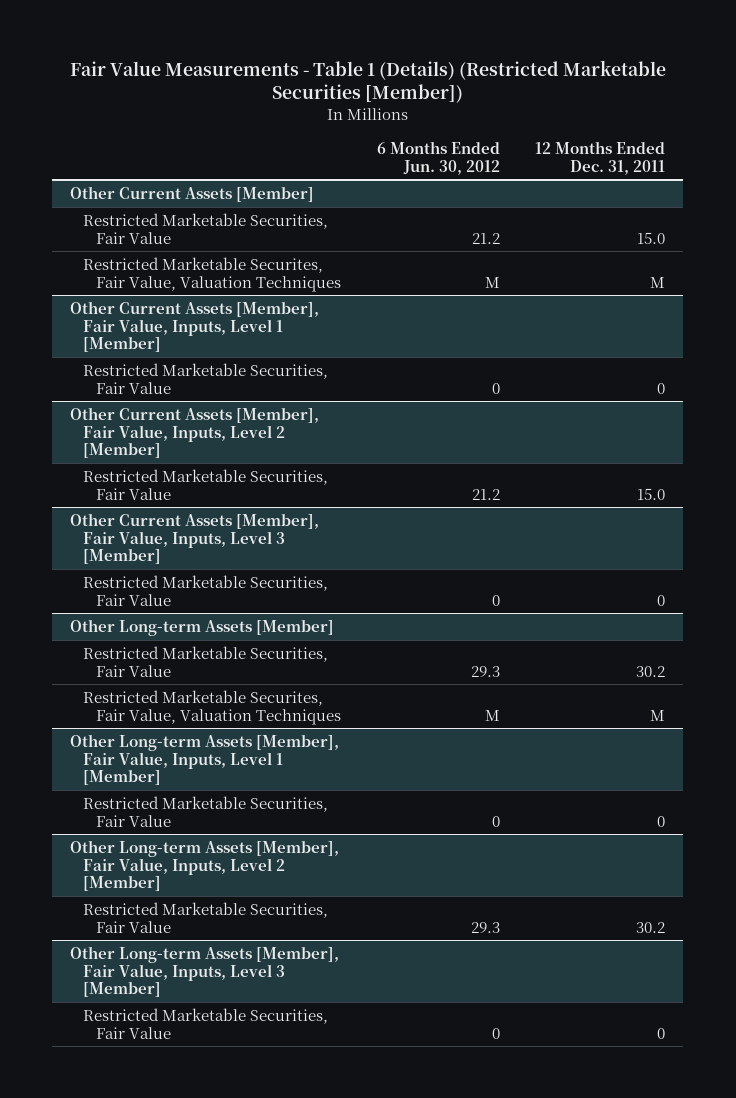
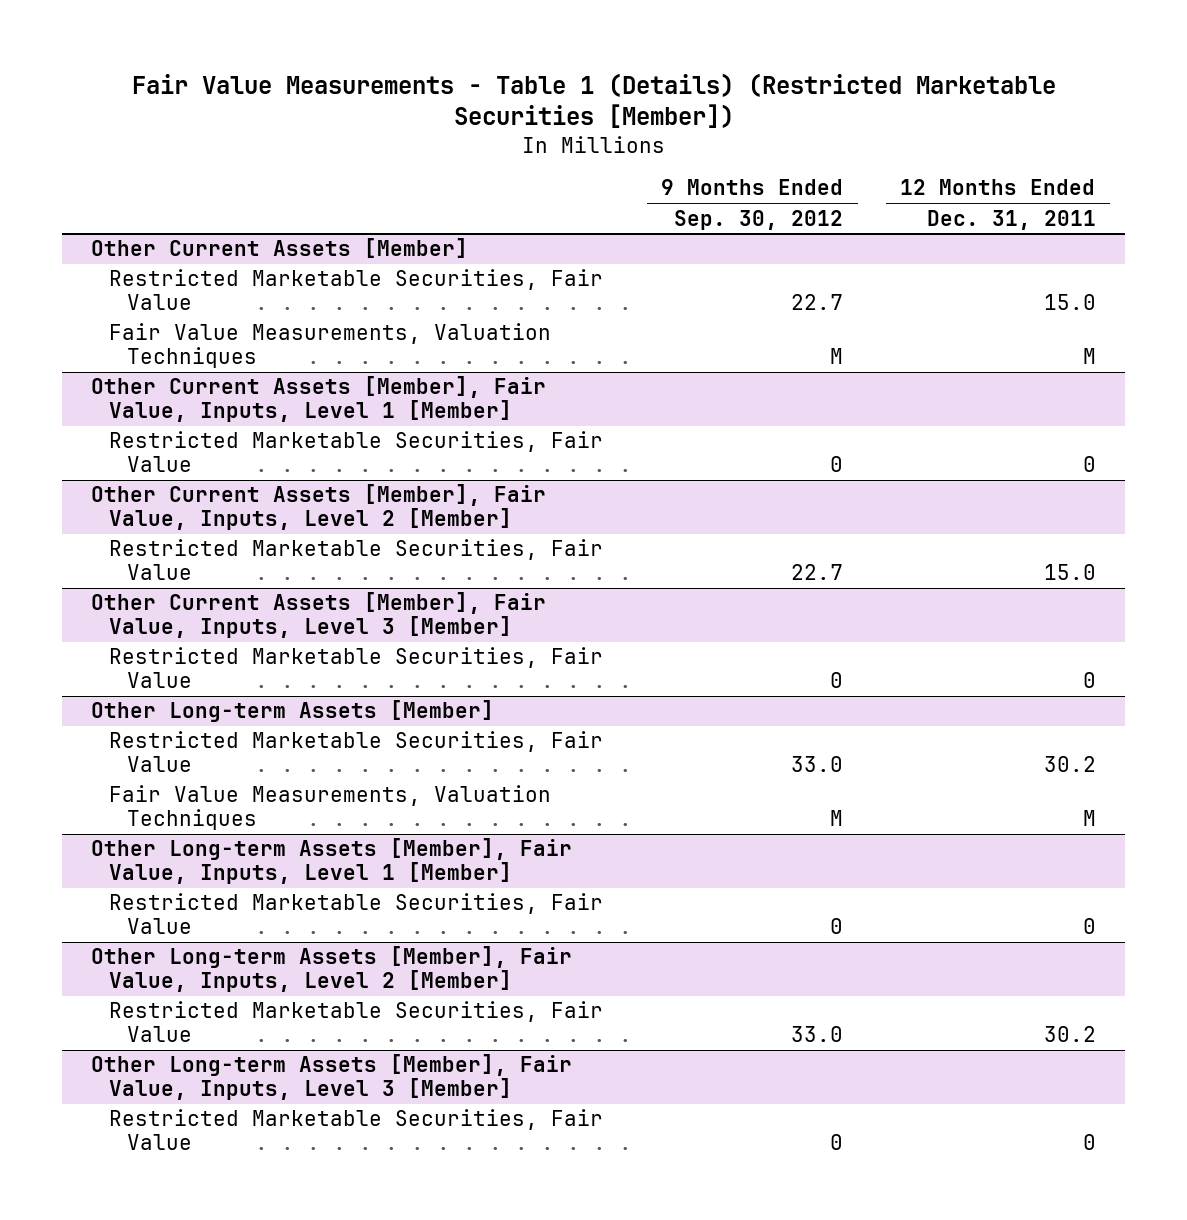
- | 6 Months Ended Jun. 30, 2012 | 12 Months Ended Dec. 31, 2011
+ | 9 Months Ended Sep. 30, 2012 | 12 Months Ended Dec. 31, 2011
@ Other Current Assets [Member]
- Restricted Marketable Securites, Fair Value, Valuation Techniques | M | M
+ Fair Value Measurements, Valuation Techniques | M | M
@ Other Long-term Assets [Member]
- Restricted Marketable Securites, Fair Value, Valuation Techniques | M | M
+ Fair Value Measurements, Valuation Techniques | M | M

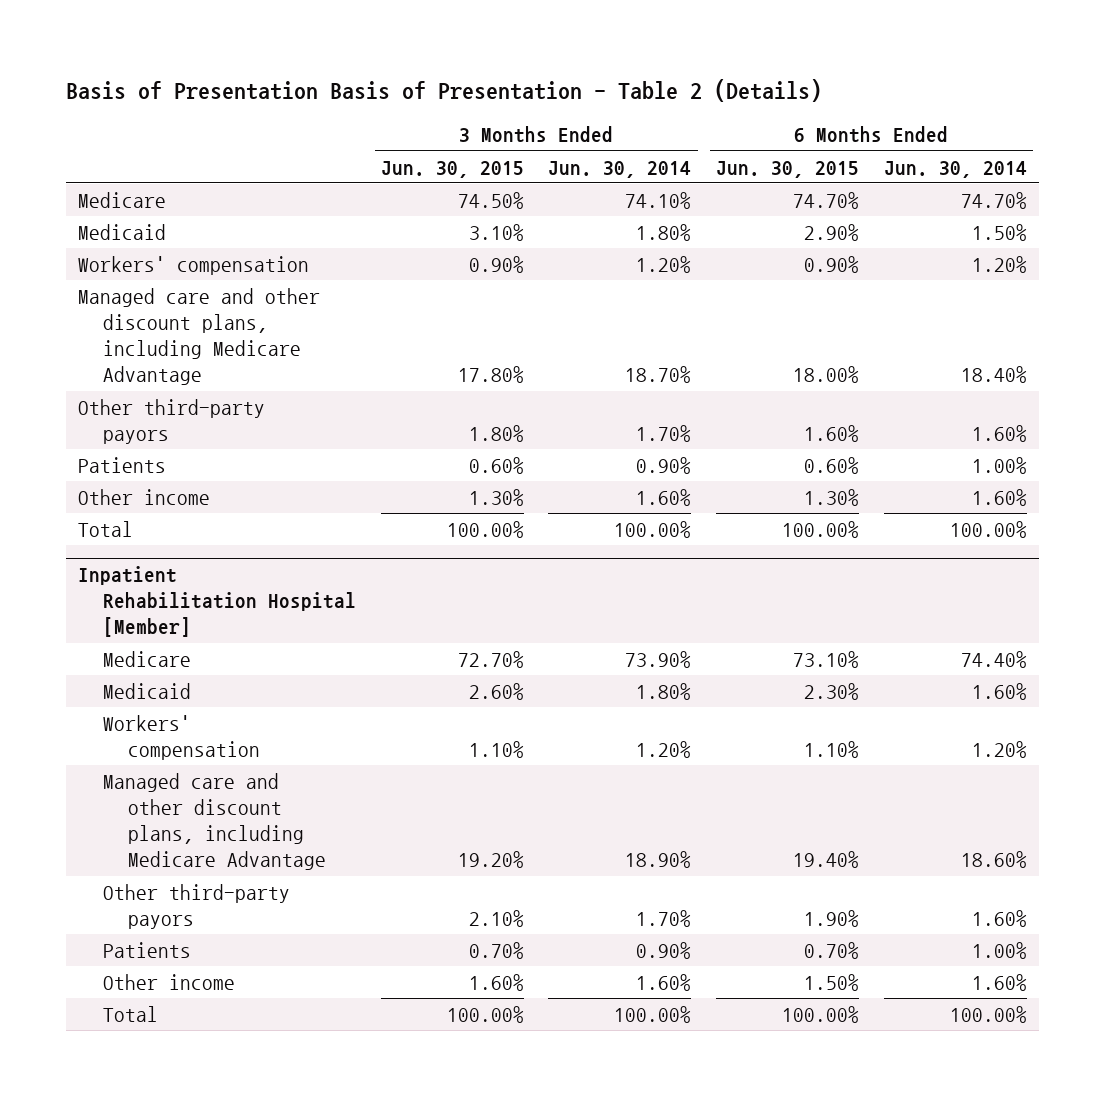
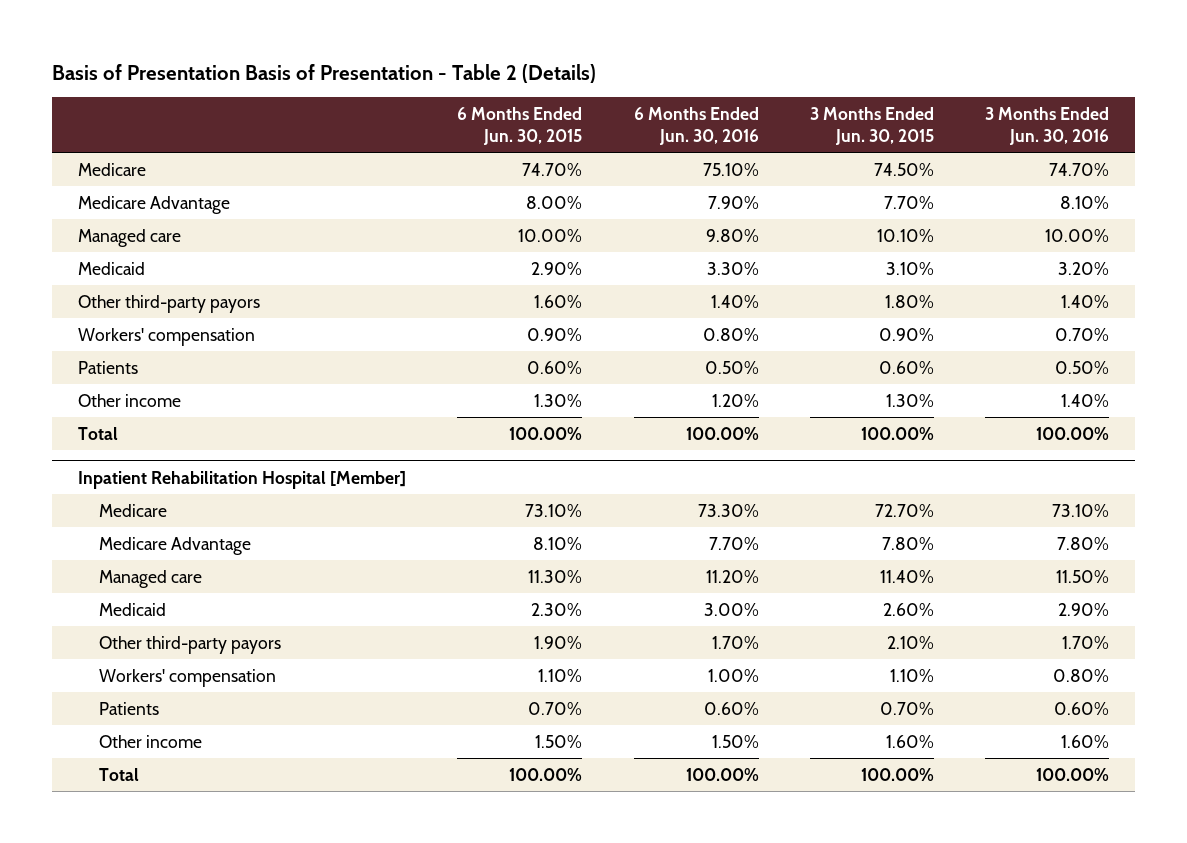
- | 3 Months Ended Jun. 30, 2015 | 3 Months Ended Jun. 30, 2014 | 6 Months Ended Jun. 30, 2015 | 6 Months Ended Jun. 30, 2014
+ | 6 Months Ended Jun. 30, 2015 | 6 Months Ended Jun. 30, 2016 | 3 Months Ended Jun. 30, 2015 | 3 Months Ended Jun. 30, 2016
+ Medicare Advantage | 8.00% | 7.90% | 7.70% | 8.10%
+ Managed care | 10.00% | 9.80% | 10.10% | 10.00%
- Managed care and other discount plans, including Medicare Advantage | 17.80% | 18.70% | 18.00% | 18.40%
moved down: Workers' compensation | 0.90% | 0.80% | 0.90% | 0.70%
@ Inpatient Rehabilitation Hospital [Member]
+ Medicare Advantage | 8.10% | 7.70% | 7.80% | 7.80%
+ Managed care | 11.30% | 11.20% | 11.40% | 11.50%
- Managed care and other discount plans, including Medicare Advantage | 19.20% | 18.90% | 19.40% | 18.60%
moved down: Workers' compensation | 1.10% | 1.00% | 1.10% | 0.80%

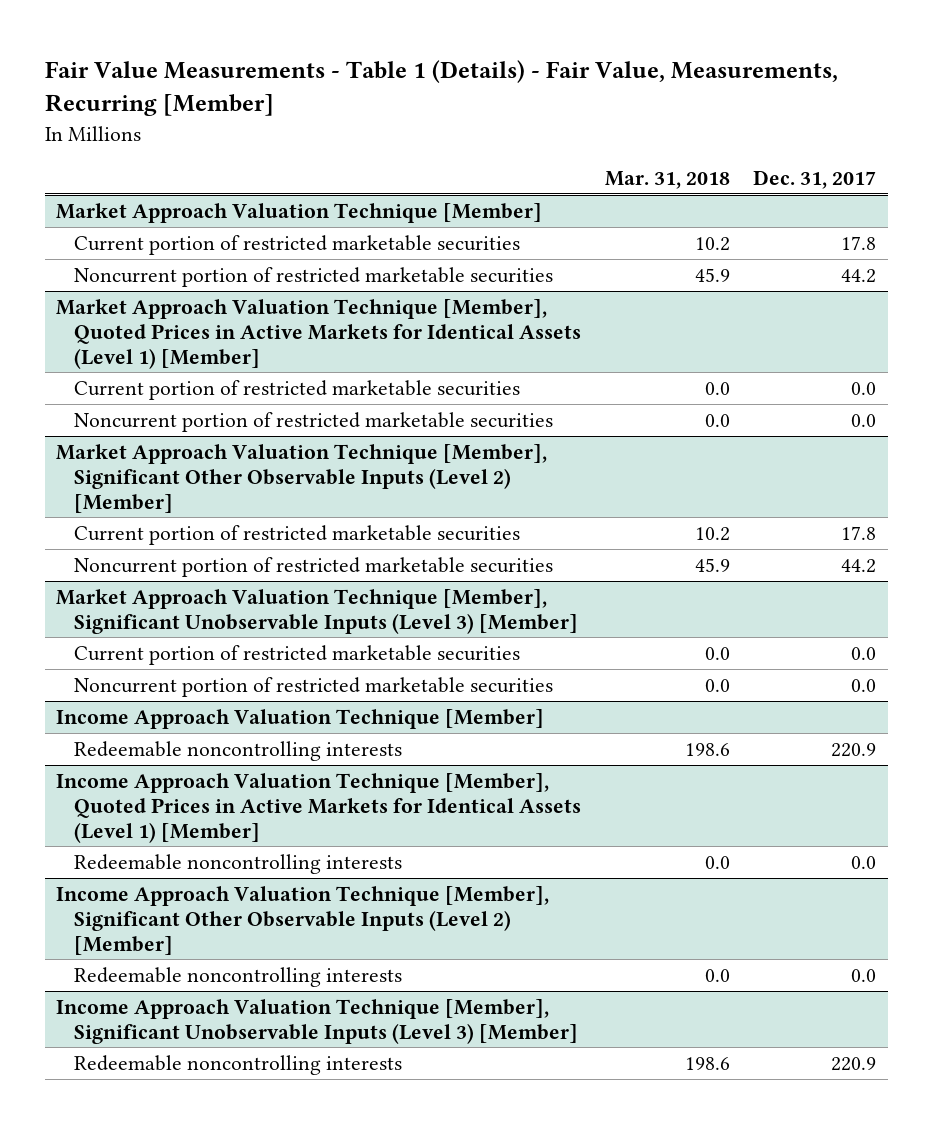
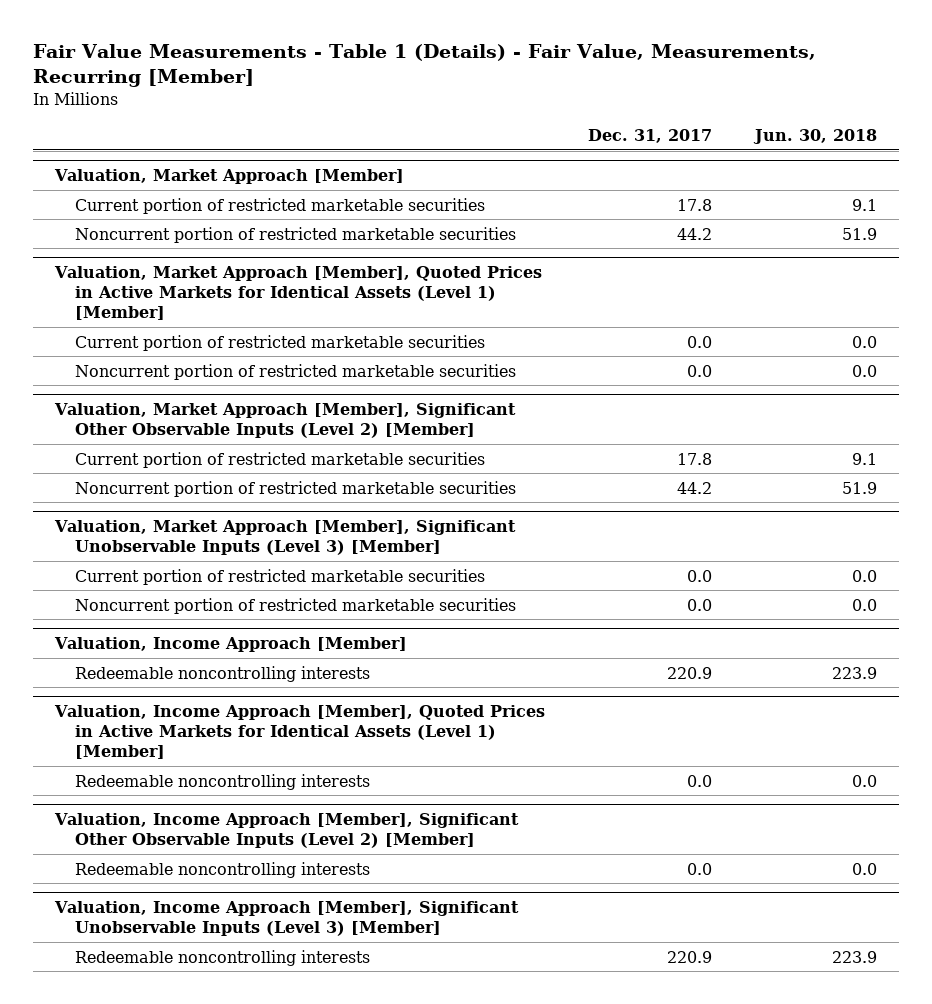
- | Mar. 31, 2018 | Dec. 31, 2017
+ | Dec. 31, 2017 | Jun. 30, 2018
- Market Approach Valuation Technique [Member]
+ Valuation, Market Approach [Member]
- Market Approach Valuation Technique [Member], Quoted Prices in Active Markets for Identical Assets (Level 1) [Member]
+ Valuation, Market Approach [Member], Quoted Prices in Active Markets for Identical Assets (Level 1) [Member]
- Market Approach Valuation Technique [Member], Significant Other Observable Inputs (Level 2) [Member]
+ Valuation, Market Approach [Member], Significant Other Observable Inputs (Level 2) [Member]
- Market Approach Valuation Technique [Member], Significant Unobservable Inputs (Level 3) [Member]
+ Valuation, Market Approach [Member], Significant Unobservable Inputs (Level 3) [Member]
- Income Approach Valuation Technique [Member]
+ Valuation, Income Approach [Member]
- Income Approach Valuation Technique [Member], Quoted Prices in Active Markets for Identical Assets (Level 1) [Member]
+ Valuation, Income Approach [Member], Quoted Prices in Active Markets for Identical Assets (Level 1) [Member]
- Income Approach Valuation Technique [Member], Significant Other Observable Inputs (Level 2) [Member]
+ Valuation, Income Approach [Member], Significant Other Observable Inputs (Level 2) [Member]
- Income Approach Valuation Technique [Member], Significant Unobservable Inputs (Level 3) [Member]
+ Valuation, Income Approach [Member], Significant Unobservable Inputs (Level 3) [Member]

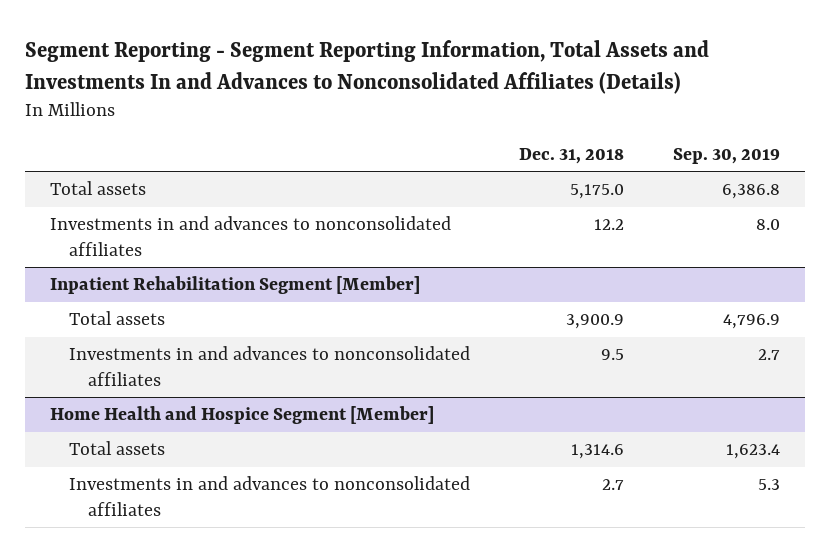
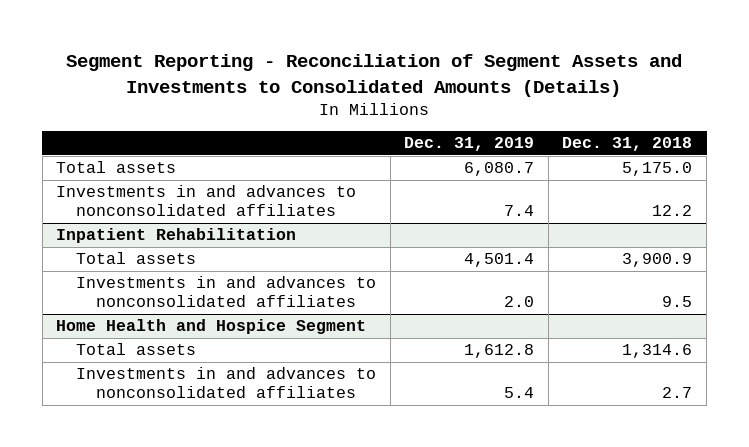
- Segment Reporting - Segment Reporting Information, Total Assets and Investments In and Advances to Nonconsolidated Affiliates (Details)
+ Segment Reporting - Reconciliation of Segment Assets and Investments to Consolidated Amounts (Details)
- | Dec. 31, 2018 | Sep. 30, 2019
+ | Dec. 31, 2019 | Dec. 31, 2018
- Inpatient Rehabilitation Segment [Member]
+ Inpatient Rehabilitation
- Home Health and Hospice Segment [Member]
+ Home Health and Hospice Segment

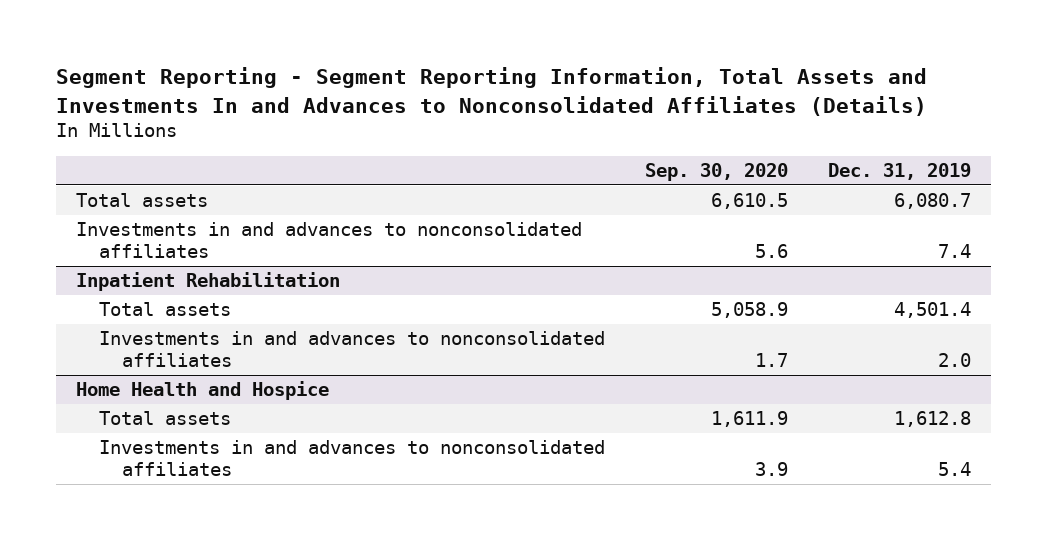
- Segment Reporting - Reconciliation of Segment Assets and Investments to Consolidated Amounts (Details)
+ Segment Reporting - Segment Reporting Information, Total Assets and Investments In and Advances to Nonconsolidated Affiliates (Details)
- | Dec. 31, 2019 | Dec. 31, 2018
+ | Sep. 30, 2020 | Dec. 31, 2019
- Home Health and Hospice Segment
+ Home Health and Hospice

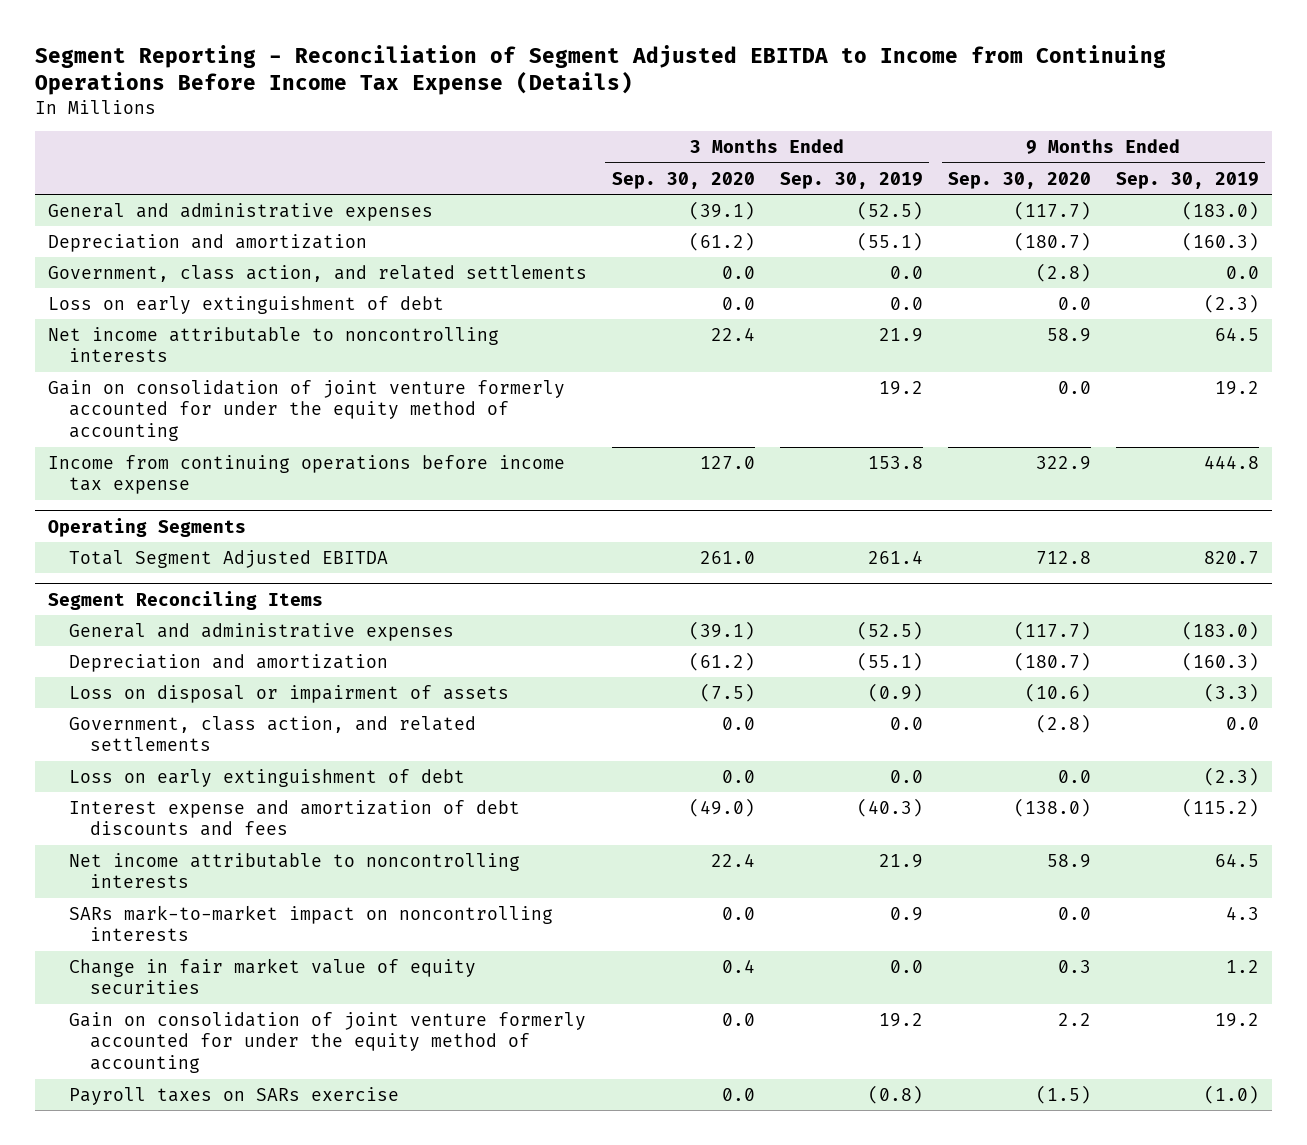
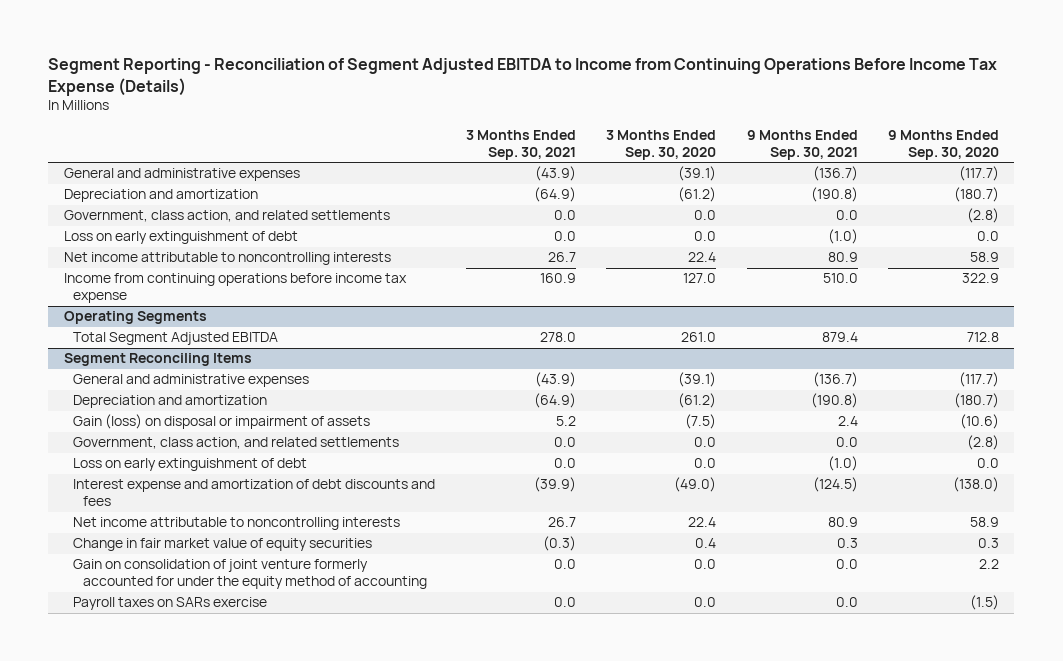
- | 3 Months Ended Sep. 30, 2020 | 3 Months Ended Sep. 30, 2019 | 9 Months Ended Sep. 30, 2020 | 9 Months Ended Sep. 30, 2019
+ | 3 Months Ended Sep. 30, 2021 | 3 Months Ended Sep. 30, 2020 | 9 Months Ended Sep. 30, 2021 | 9 Months Ended Sep. 30, 2020
- Gain on consolidation of joint venture formerly accounted for under the equity method of accounting | | 19.2 | 0.0 | 19.2
@ Segment Reconciling Items
- Loss on disposal or impairment of assets | (7.5) | (0.9) | (10.6) | (3.3)
+ Gain (loss) on disposal or impairment of assets | 5.2 | (7.5) | 2.4 | (10.6)
- SARs mark-to-market impact on noncontrolling interests | 0.0 | 0.9 | 0.0 | 4.3

